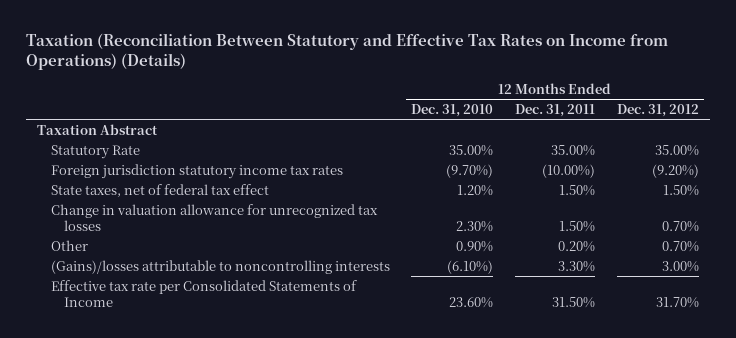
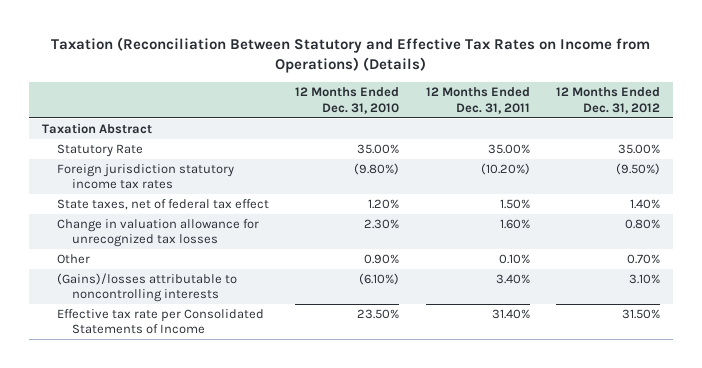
- Foreign jurisdiction statutory income tax rates | (9.70%) | (10.00%) | (9.20%)
- State taxes, net of federal tax effect | 1.20% | 1.50% | 1.50%
- Change in valuation allowance for unrecognized tax losses | 2.30% | 1.50% | 0.70%
- Other | 0.90% | 0.20% | 0.70%
- (Gains)/losses attributable to noncontrolling interests | (6.10%) | 3.30% | 3.00%
- Effective tax rate per Consolidated Statements of Income | 23.60% | 31.50% | 31.70%
+ Foreign jurisdiction statutory income tax rates | (9.80%) | (10.20%) | (9.50%)
+ State taxes, net of federal tax effect | 1.20% | 1.50% | 1.40%
+ Change in valuation allowance for unrecognized tax losses | 2.30% | 1.60% | 0.80%
+ Other | 0.90% | 0.10% | 0.70%
+ (Gains)/losses attributable to noncontrolling interests | (6.10%) | 3.40% | 3.10%
+ Effective tax rate per Consolidated Statements of Income | 23.50% | 31.40% | 31.50%

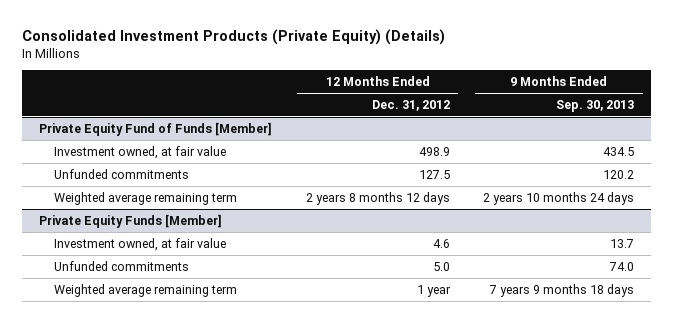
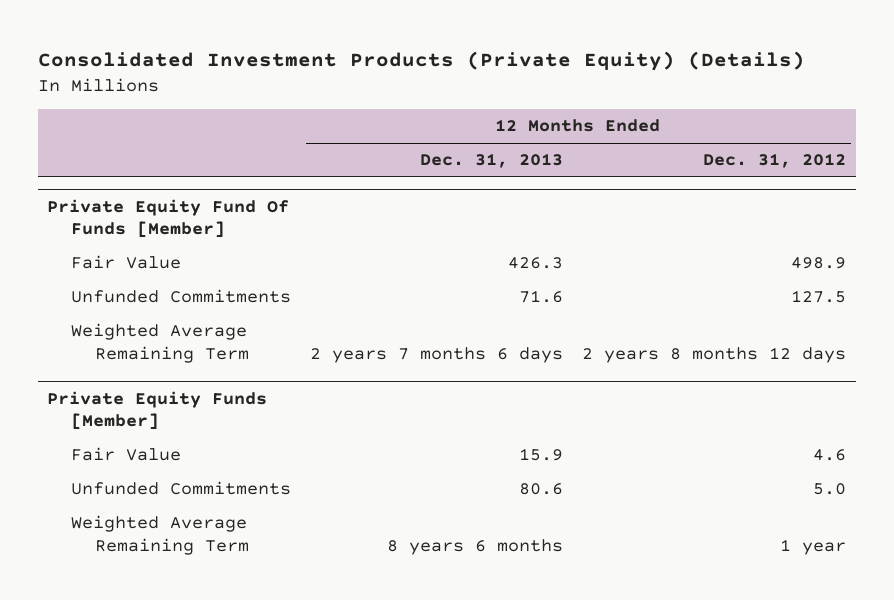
- | 12 Months Ended Dec. 31, 2012 | 9 Months Ended Sep. 30, 2013
+ | 12 Months Ended Dec. 31, 2013 | 12 Months Ended Dec. 31, 2012
- Private Equity Fund of Funds [Member]
- Investment owned, at fair value | 498.9 | 434.5
- Unfunded commitments | 127.5 | 120.2
- Weighted average remaining term | 2 years 8 months 12 days | 2 years 10 months 24 days
+ Private Equity Fund Of Funds [Member]
+ Fair Value | 426.3 | 498.9
+ Unfunded Commitments | 71.6 | 127.5
+ Weighted Average Remaining Term | 2 years 7 months 6 days | 2 years 8 months 12 days
@ Private Equity Funds [Member]
- Investment owned, at fair value | 4.6 | 13.7
- Unfunded commitments | 5.0 | 74.0
- Weighted average remaining term | 1 year | 7 years 9 months 18 days
+ Fair Value | 15.9 | 4.6
+ Unfunded Commitments | 80.6 | 5.0
+ Weighted Average Remaining Term | 8 years 6 months | 1 year

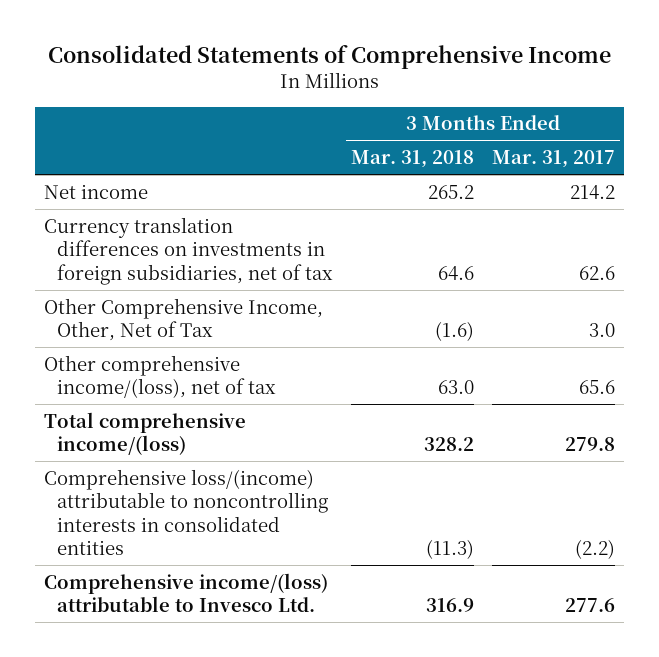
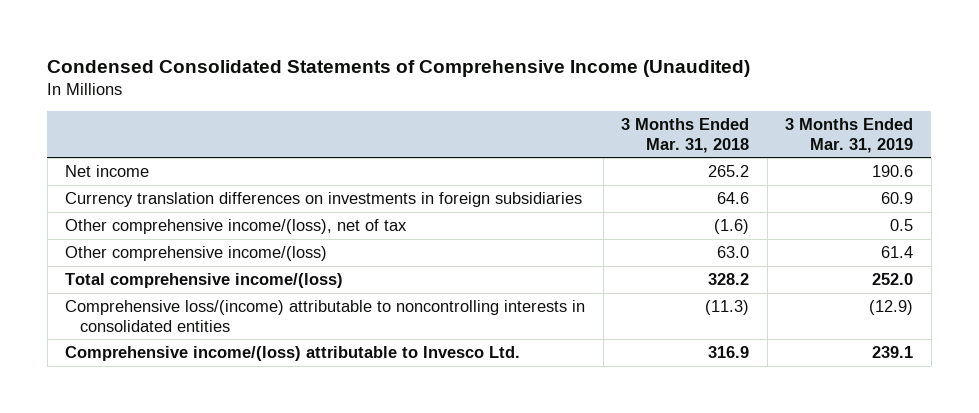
- Consolidated Statements of Comprehensive Income
+ Condensed Consolidated Statements of Comprehensive Income (Unaudited)
- | 3 Months Ended Mar. 31, 2018 | 3 Months Ended Mar. 31, 2017
+ | 3 Months Ended Mar. 31, 2018 | 3 Months Ended Mar. 31, 2019
- Currency translation differences on investments in foreign subsidiaries, net of tax | 64.6 | 62.6
- Other Comprehensive Income, Other, Net of Tax | (1.6) | 3.0
- Other comprehensive income/(loss), net of tax | 63.0 | 65.6
+ Currency translation differences on investments in foreign subsidiaries | 64.6 | 60.9
+ Other comprehensive income/(loss), net of tax | (1.6) | 0.5
+ Other comprehensive income/(loss) | 63.0 | 61.4

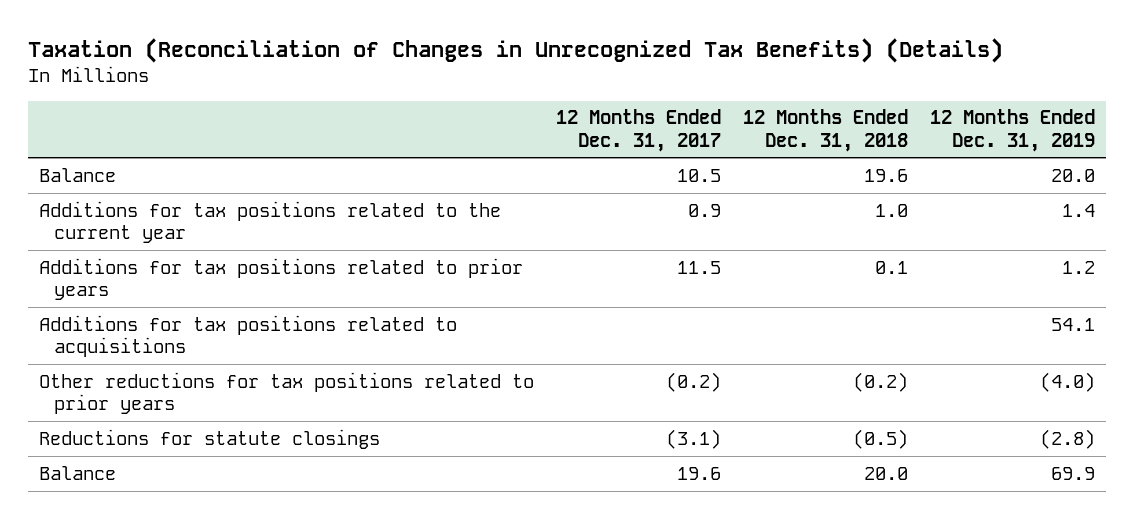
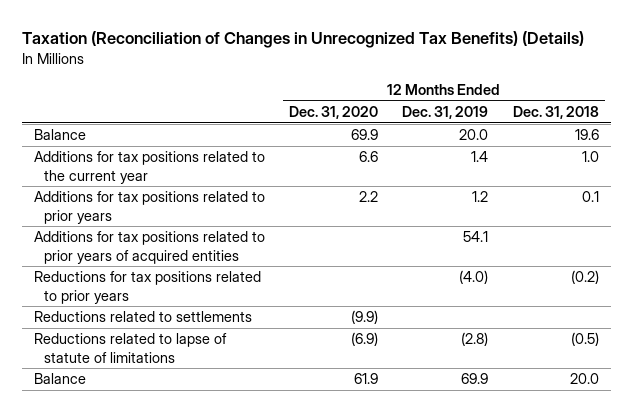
- | 12 Months Ended Dec. 31, 2017 | 12 Months Ended Dec. 31, 2018 | 12 Months Ended Dec. 31, 2019
+ | 12 Months Ended Dec. 31, 2020 | 12 Months Ended Dec. 31, 2019 | 12 Months Ended Dec. 31, 2018
- Additions for tax positions related to acquisitions | | | 54.1
- Other reductions for tax positions related to prior years | (0.2) | (0.2) | (4.0)
- Reductions for statute closings | (3.1) | (0.5) | (2.8)
+ Additions for tax positions related to prior years of acquired entities | | 54.1 |
+ Reductions for tax positions related to prior years | | (4.0) | (0.2)
+ Reductions related to settlements | (9.9) | |
+ Reductions related to lapse of statute of limitations | (6.9) | (2.8) | (0.5)

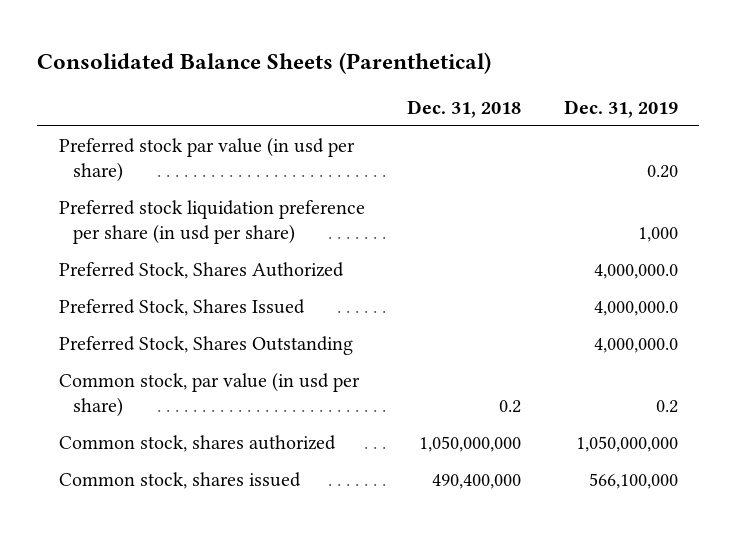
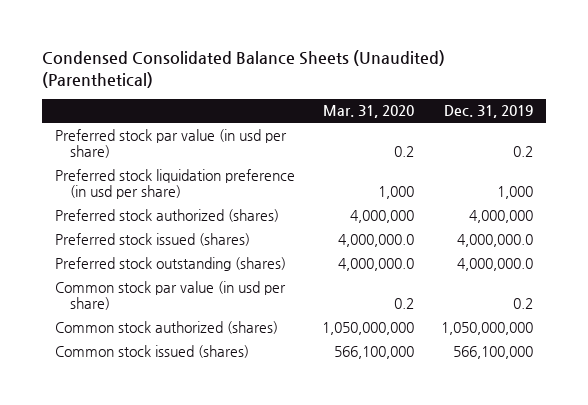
- Consolidated Balance Sheets (Parenthetical)
+ Condensed Consolidated Balance Sheets (Unaudited) (Parenthetical)
- | Dec. 31, 2018 | Dec. 31, 2019
+ | Mar. 31, 2020 | Dec. 31, 2019
- Preferred stock par value (in usd per share) | | 0.20
- Preferred stock liquidation preference per share (in usd per share) | | 1,000
- Preferred Stock, Shares Authorized | | 4,000,000.0
- Preferred Stock, Shares Issued | | 4,000,000.0
- Preferred Stock, Shares Outstanding | | 4,000,000.0
- Common stock, par value (in usd per share) | 0.2 | 0.2
- Common stock, shares authorized | 1,050,000,000 | 1,050,000,000
- Common stock, shares issued | 490,400,000 | 566,100,000
+ Preferred stock par value (in usd per share) | 0.2 | 0.2
+ Preferred stock liquidation preference (in usd per share) | 1,000 | 1,000
+ Preferred stock authorized (shares) | 4,000,000 | 4,000,000
+ Preferred stock issued (shares) | 4,000,000.0 | 4,000,000.0
+ Preferred stock outstanding (shares) | 4,000,000.0 | 4,000,000.0
+ Common stock par value (in usd per share) | 0.2 | 0.2
+ Common stock authorized (shares) | 1,050,000,000 | 1,050,000,000
+ Common stock issued (shares) | 566,100,000 | 566,100,000

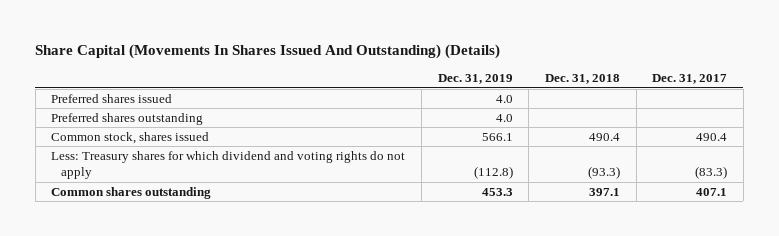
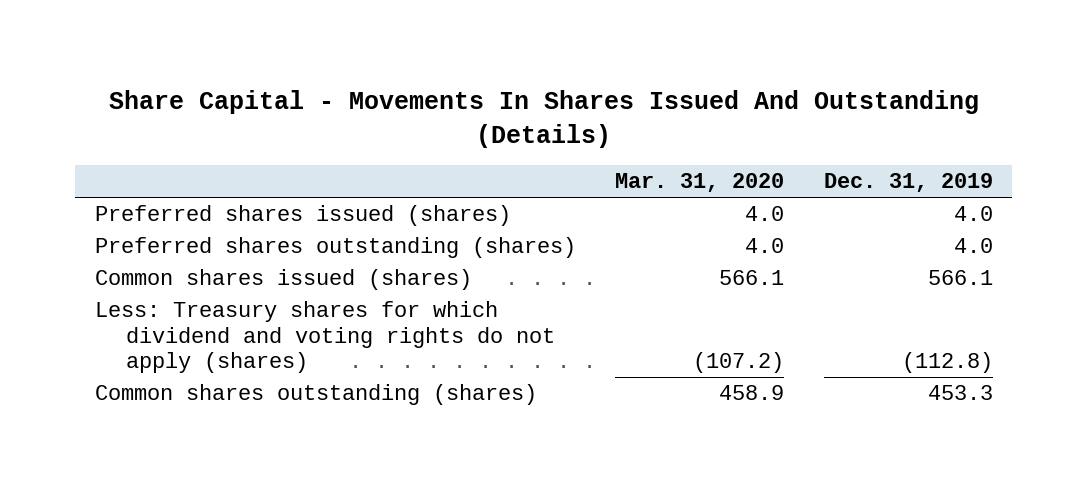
- Share Capital (Movements In Shares Issued And Outstanding) (Details)
+ Share Capital - Movements In Shares Issued And Outstanding (Details)
- | Dec. 31, 2019 | Dec. 31, 2018 | Dec. 31, 2017
+ | Mar. 31, 2020 | Dec. 31, 2019
- Preferred shares issued | 4.0 | |
- Preferred shares outstanding | 4.0 | |
- Common stock, shares issued | 566.1 | 490.4 | 490.4
- Less: Treasury shares for which dividend and voting rights do not apply | (112.8) | (93.3) | (83.3)
- Common shares outstanding | 453.3 | 397.1 | 407.1
+ Preferred shares issued (shares) | 4.0 | 4.0
+ Preferred shares outstanding (shares) | 4.0 | 4.0
+ Common shares issued (shares) | 566.1 | 566.1
+ Less: Treasury shares for which dividend and voting rights do not apply (shares) | (107.2) | (112.8)
+ Common shares outstanding (shares) | 458.9 | 453.3

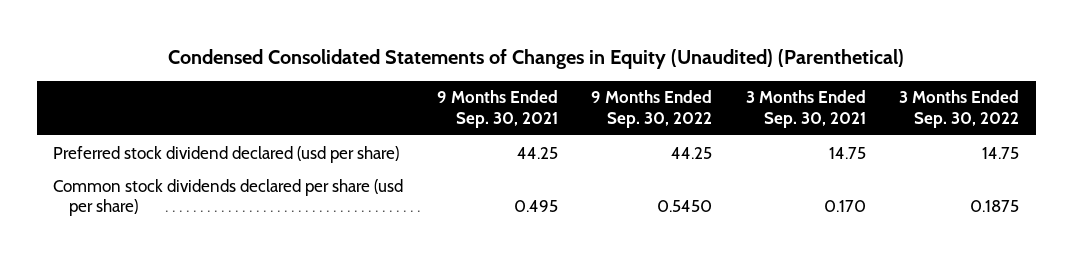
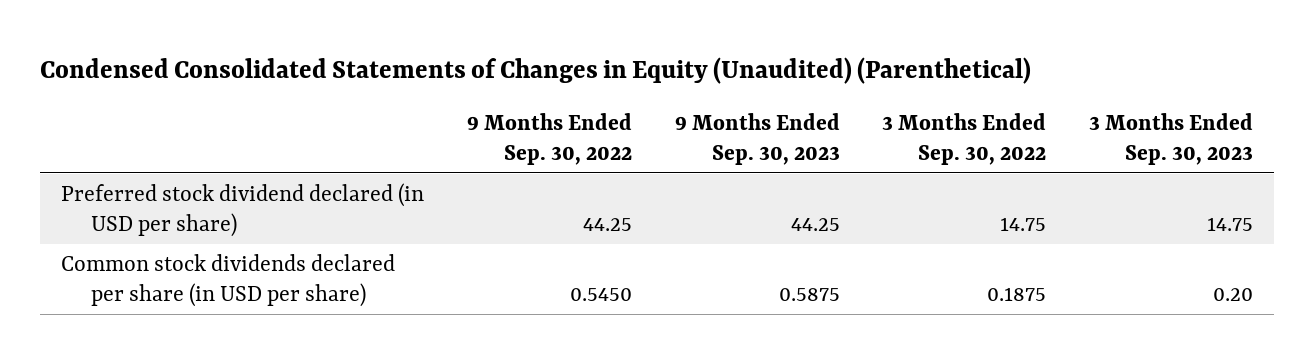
- | 9 Months Ended Sep. 30, 2021 | 9 Months Ended Sep. 30, 2022 | 3 Months Ended Sep. 30, 2021 | 3 Months Ended Sep. 30, 2022
+ | 9 Months Ended Sep. 30, 2022 | 9 Months Ended Sep. 30, 2023 | 3 Months Ended Sep. 30, 2022 | 3 Months Ended Sep. 30, 2023
- Preferred stock dividend declared (usd per share) | 44.25 | 44.25 | 14.75 | 14.75
- Common stock dividends declared per share (usd per share) | 0.495 | 0.5450 | 0.170 | 0.1875
+ Preferred stock dividend declared (in USD per share) | 44.25 | 44.25 | 14.75 | 14.75
+ Common stock dividends declared per share (in USD per share) | 0.5450 | 0.5875 | 0.1875 | 0.20

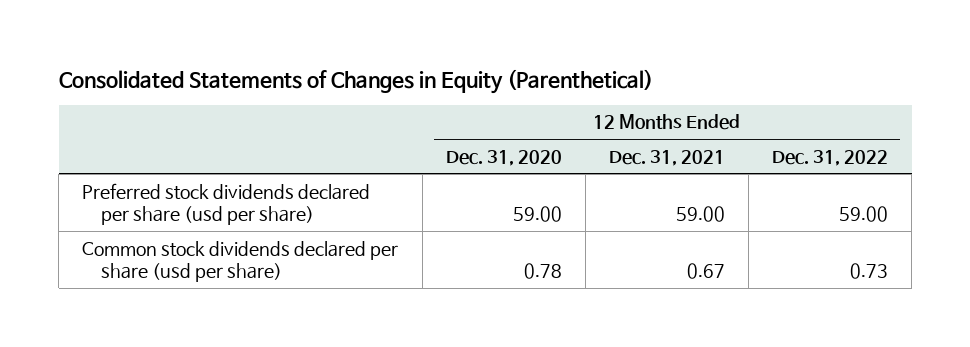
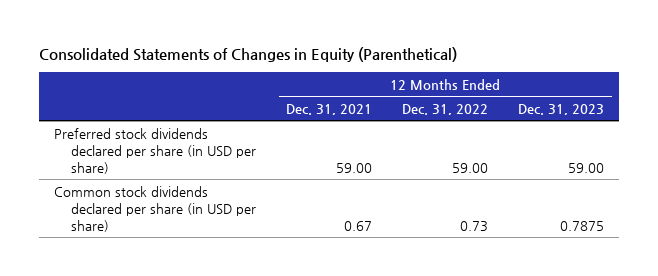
- | 12 Months Ended Dec. 31, 2020 | 12 Months Ended Dec. 31, 2021 | 12 Months Ended Dec. 31, 2022
+ | 12 Months Ended Dec. 31, 2021 | 12 Months Ended Dec. 31, 2022 | 12 Months Ended Dec. 31, 2023
- Preferred stock dividends declared per share (usd per share) | 59.00 | 59.00 | 59.00
- Common stock dividends declared per share (usd per share) | 0.78 | 0.67 | 0.73
+ Preferred stock dividends declared per share (in USD per share) | 59.00 | 59.00 | 59.00
+ Common stock dividends declared per share (in USD per share) | 0.67 | 0.73 | 0.7875

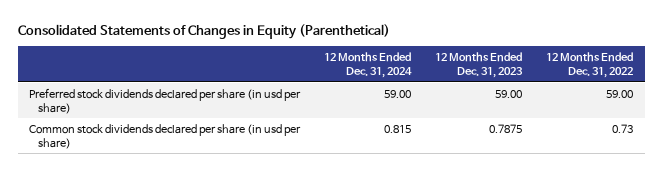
- | 12 Months Ended Dec. 31, 2021 | 12 Months Ended Dec. 31, 2022 | 12 Months Ended Dec. 31, 2023
+ | 12 Months Ended Dec. 31, 2024 | 12 Months Ended Dec. 31, 2023 | 12 Months Ended Dec. 31, 2022
- Preferred stock dividends declared per share (in USD per share) | 59.00 | 59.00 | 59.00
- Common stock dividends declared per share (in USD per share) | 0.67 | 0.73 | 0.7875
+ Preferred stock dividends declared per share (in usd per share) | 59.00 | 59.00 | 59.00
+ Common stock dividends declared per share (in usd per share) | 0.815 | 0.7875 | 0.73

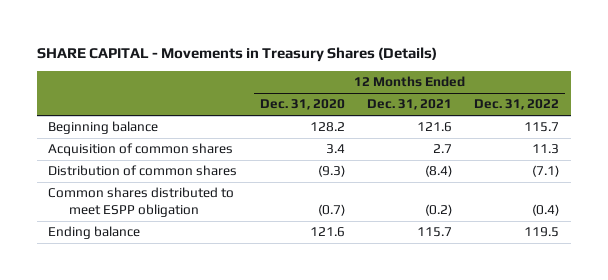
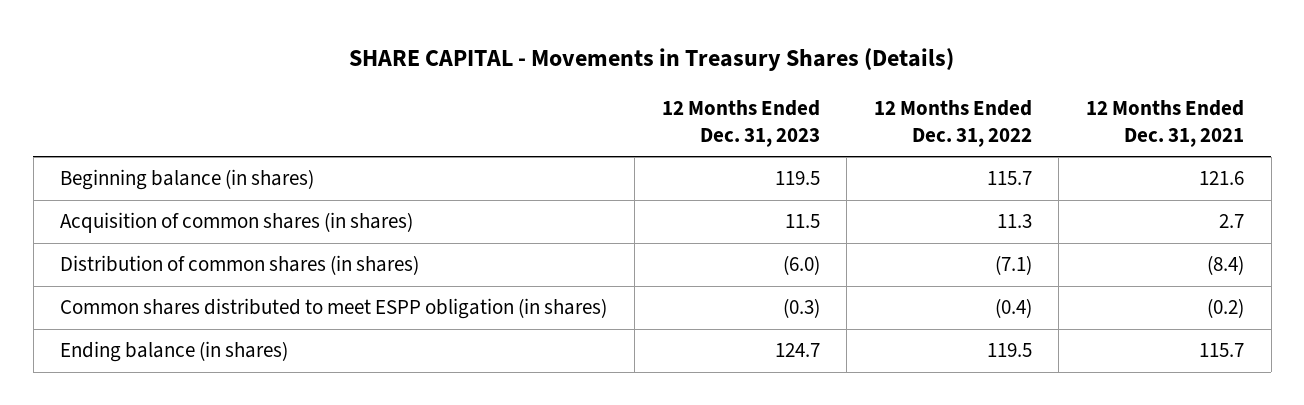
- | 12 Months Ended Dec. 31, 2020 | 12 Months Ended Dec. 31, 2021 | 12 Months Ended Dec. 31, 2022
+ | 12 Months Ended Dec. 31, 2023 | 12 Months Ended Dec. 31, 2022 | 12 Months Ended Dec. 31, 2021
- Beginning balance | 128.2 | 121.6 | 115.7
- Acquisition of common shares | 3.4 | 2.7 | 11.3
- Distribution of common shares | (9.3) | (8.4) | (7.1)
- Common shares distributed to meet ESPP obligation | (0.7) | (0.2) | (0.4)
- Ending balance | 121.6 | 115.7 | 119.5
+ Beginning balance (in shares) | 119.5 | 115.7 | 121.6
+ Acquisition of common shares (in shares) | 11.5 | 11.3 | 2.7
+ Distribution of common shares (in shares) | (6.0) | (7.1) | (8.4)
+ Common shares distributed to meet ESPP obligation (in shares) | (0.3) | (0.4) | (0.2)
+ Ending balance (in shares) | 124.7 | 119.5 | 115.7

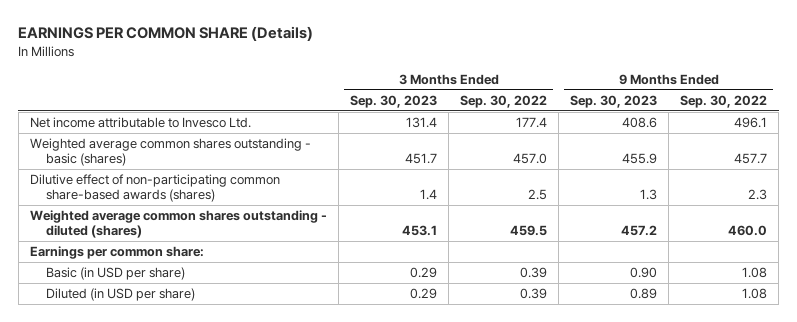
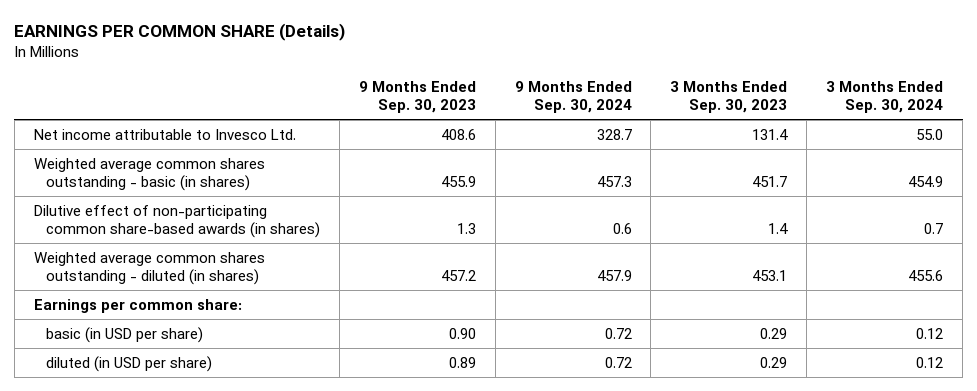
- | 3 Months Ended Sep. 30, 2023 | 3 Months Ended Sep. 30, 2022 | 9 Months Ended Sep. 30, 2023 | 9 Months Ended Sep. 30, 2022
+ | 9 Months Ended Sep. 30, 2023 | 9 Months Ended Sep. 30, 2024 | 3 Months Ended Sep. 30, 2023 | 3 Months Ended Sep. 30, 2024
- Weighted average common shares outstanding - basic (shares) | 451.7 | 457.0 | 455.9 | 457.7
- Dilutive effect of non-participating common share-based awards (shares) | 1.4 | 2.5 | 1.3 | 2.3
- Weighted average common shares outstanding - diluted (shares) | 453.1 | 459.5 | 457.2 | 460.0
+ Weighted average common shares outstanding - basic (in shares) | 455.9 | 457.3 | 451.7 | 454.9
+ Dilutive effect of non-participating common share-based awards (in shares) | 1.3 | 0.6 | 1.4 | 0.7
+ Weighted average common shares outstanding - diluted (in shares) | 457.2 | 457.9 | 453.1 | 455.6
- Basic (in USD per share) | 0.29 | 0.39 | 0.90 | 1.08
- Diluted (in USD per share) | 0.29 | 0.39 | 0.89 | 1.08
+ basic (in USD per share) | 0.90 | 0.72 | 0.29 | 0.12
+ diluted (in USD per share) | 0.89 | 0.72 | 0.29 | 0.12

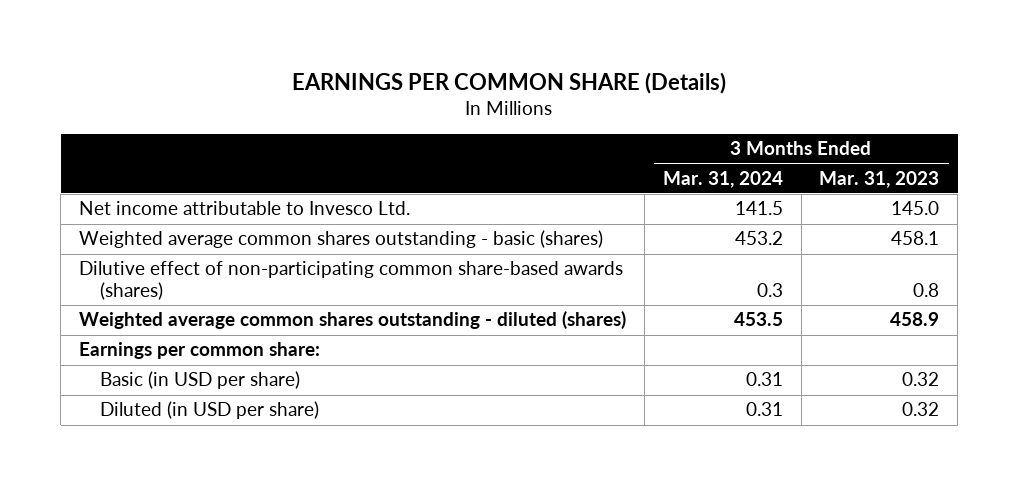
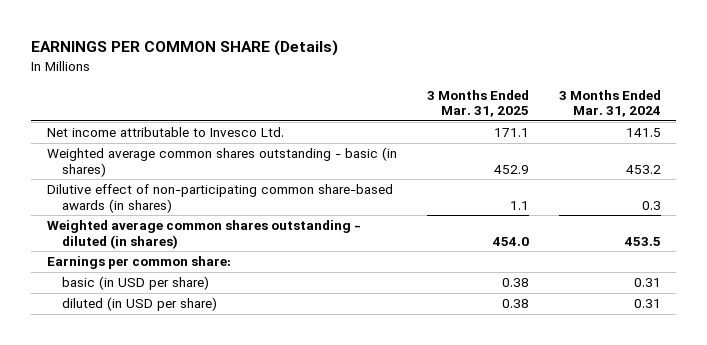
- | 3 Months Ended Mar. 31, 2024 | 3 Months Ended Mar. 31, 2023
+ | 3 Months Ended Mar. 31, 2025 | 3 Months Ended Mar. 31, 2024
- Weighted average common shares outstanding - basic (shares) | 453.2 | 458.1
- Dilutive effect of non-participating common share-based awards (shares) | 0.3 | 0.8
- Weighted average common shares outstanding - diluted (shares) | 453.5 | 458.9
+ Weighted average common shares outstanding - basic (in shares) | 452.9 | 453.2
+ Dilutive effect of non-participating common share-based awards (in shares) | 1.1 | 0.3
+ Weighted average common shares outstanding - diluted (in shares) | 454.0 | 453.5
- Basic (in USD per share) | 0.31 | 0.32
- Diluted (in USD per share) | 0.31 | 0.32
+ basic (in USD per share) | 0.38 | 0.31
+ diluted (in USD per share) | 0.38 | 0.31

